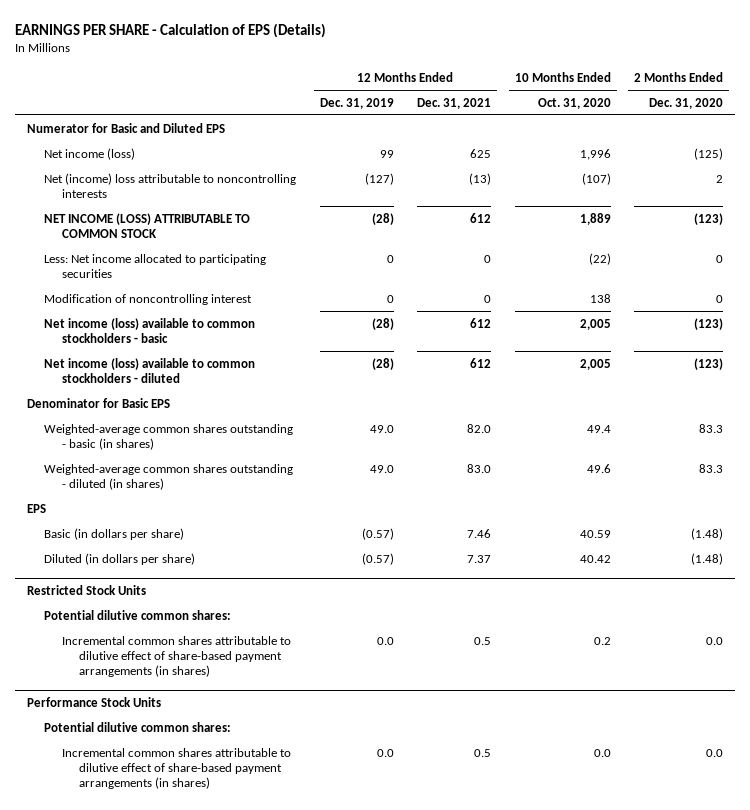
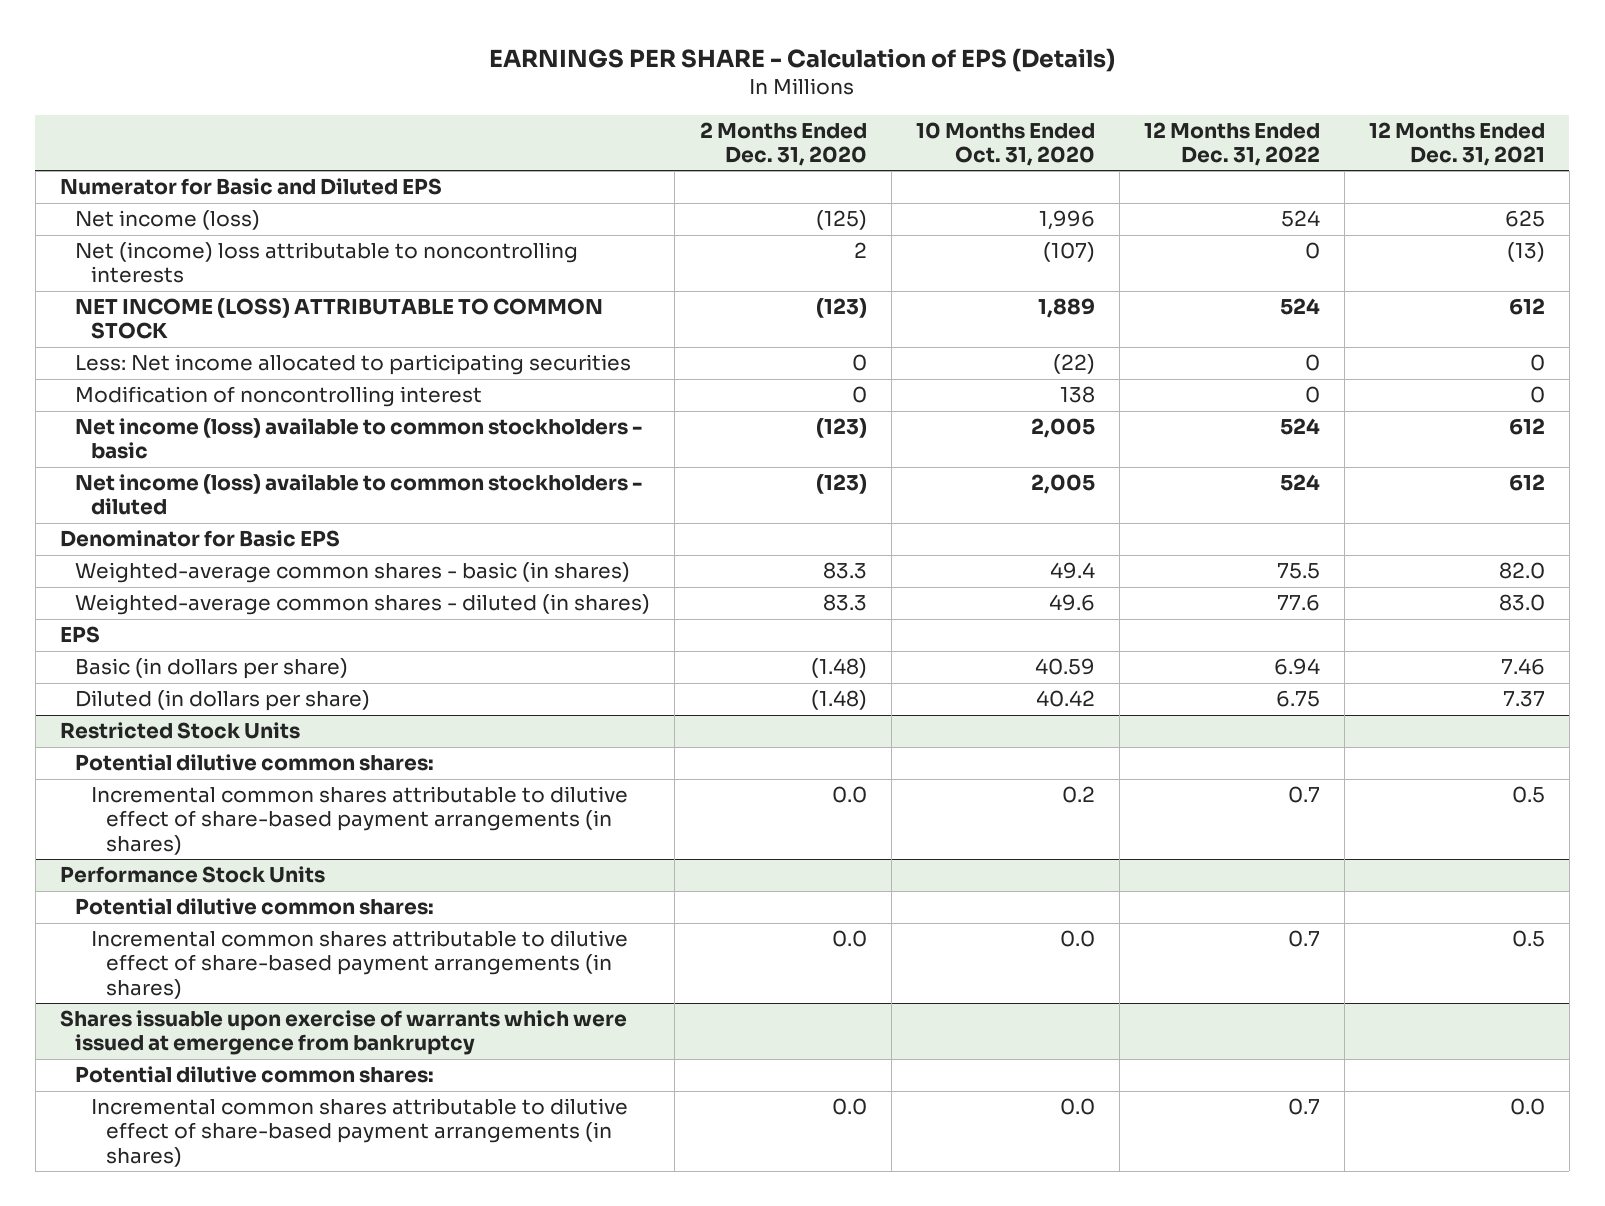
- | 12 Months Ended Dec. 31, 2019 | 12 Months Ended Dec. 31, 2021 | 10 Months Ended Oct. 31, 2020 | 2 Months Ended Dec. 31, 2020
+ | 2 Months Ended Dec. 31, 2020 | 10 Months Ended Oct. 31, 2020 | 12 Months Ended Dec. 31, 2022 | 12 Months Ended Dec. 31, 2021
- Weighted-average common shares outstanding - basic (in shares) | 49.0 | 82.0 | 49.4 | 83.3
- Weighted-average common shares outstanding - diluted (in shares) | 49.0 | 83.0 | 49.6 | 83.3
+ Weighted-average common shares - basic (in shares) | 83.3 | 49.4 | 75.5 | 82.0
+ Weighted-average common shares - diluted (in shares) | 83.3 | 49.6 | 77.6 | 83.0
+ Shares issuable upon exercise of warrants which were issued at emergence from bankruptcy
+ Potential dilutive common shares:
+ Incremental common shares attributable to dilutive effect of share-based payment arrangements (in shares) | 0.0 | 0.0 | 0.7 | 0.0

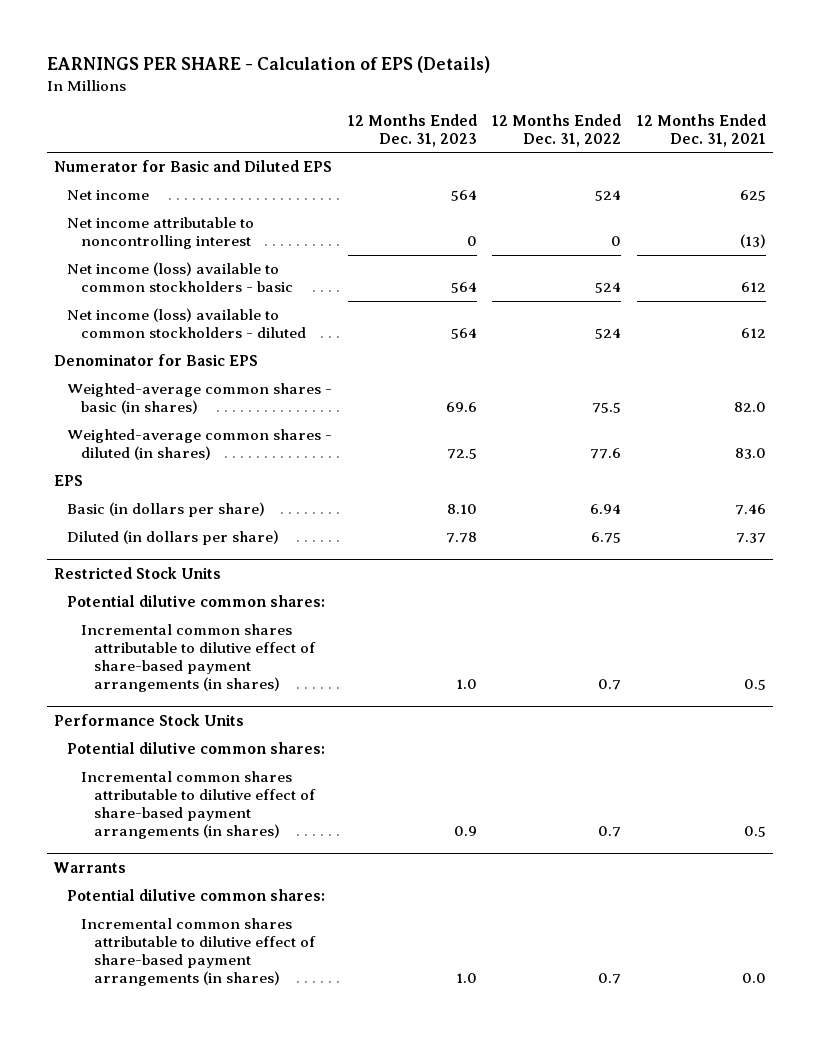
- | 2 Months Ended Dec. 31, 2020 | 10 Months Ended Oct. 31, 2020 | 12 Months Ended Dec. 31, 2022 | 12 Months Ended Dec. 31, 2021
+ | 12 Months Ended Dec. 31, 2023 | 12 Months Ended Dec. 31, 2022 | 12 Months Ended Dec. 31, 2021
- Net income (loss) | (125) | 1,996 | 524 | 625
- Net (income) loss attributable to noncontrolling interests | 2 | (107) | 0 | (13)
- NET INCOME (LOSS) ATTRIBUTABLE TO COMMON STOCK | (123) | 1,889 | 524 | 612
- Less: Net income allocated to participating securities | 0 | (22) | 0 | 0
- Modification of noncontrolling interest | 0 | 138 | 0 | 0
+ Net income | 564 | 524 | 625
+ Net income attributable to noncontrolling interest | 0 | 0 | (13)
- Shares issuable upon exercise of warrants which were issued at emergence from bankruptcy
+ Warrants

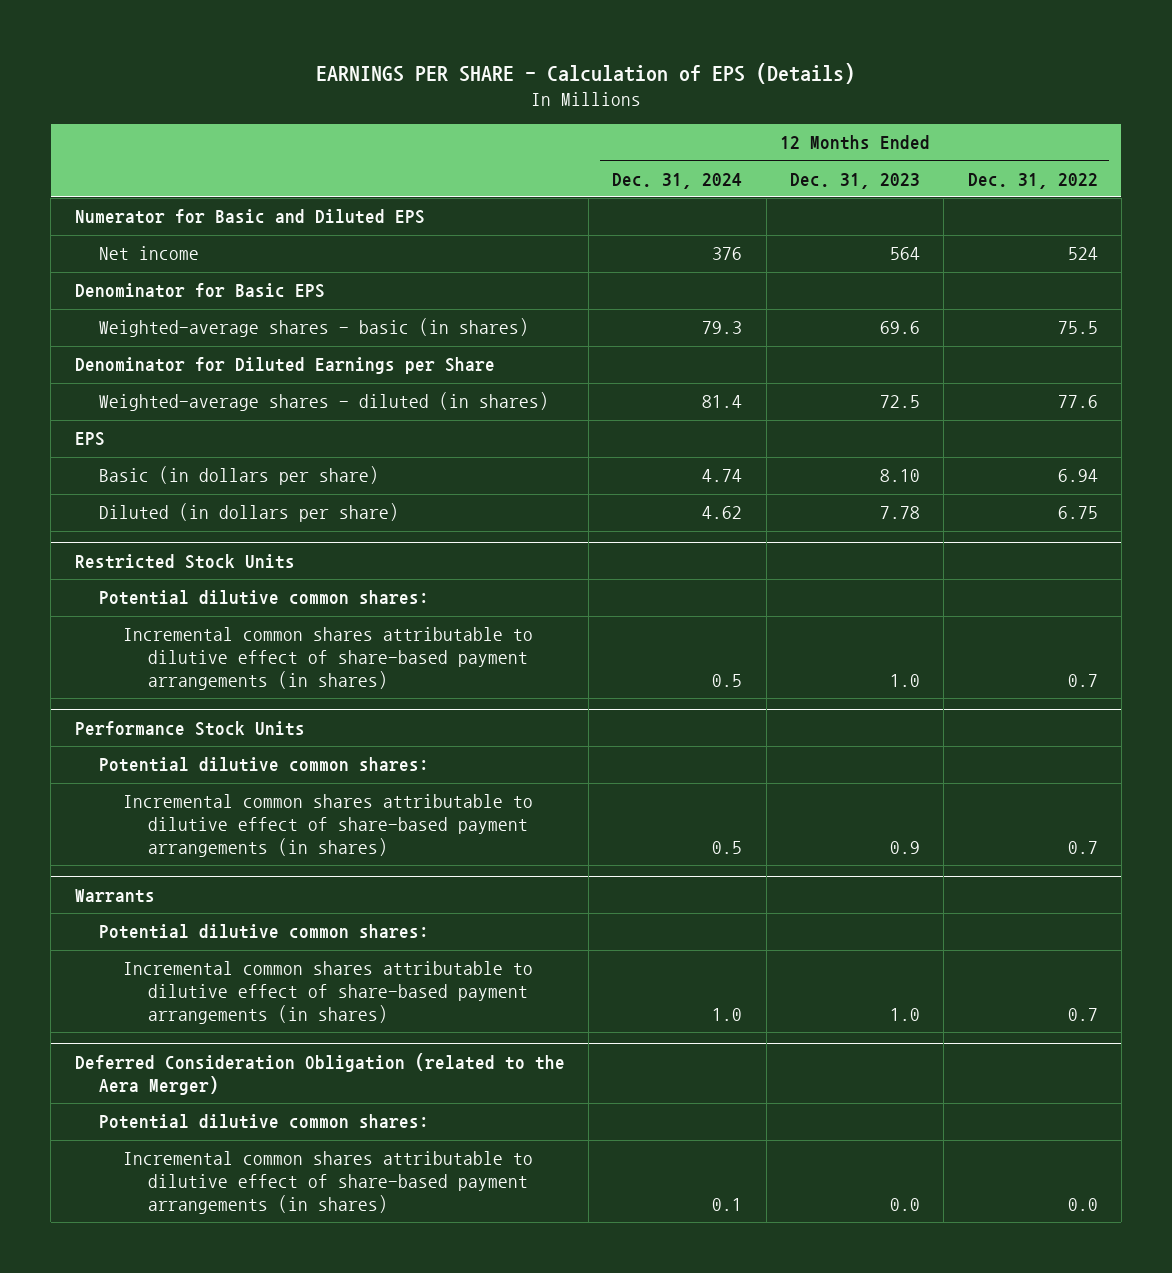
- | 12 Months Ended Dec. 31, 2023 | 12 Months Ended Dec. 31, 2022 | 12 Months Ended Dec. 31, 2021
+ | 12 Months Ended Dec. 31, 2024 | 12 Months Ended Dec. 31, 2023 | 12 Months Ended Dec. 31, 2022
- Net income attributable to noncontrolling interest | 0 | 0 | (13)
- Net income (loss) available to common stockholders - basic | 564 | 524 | 612
- Net income (loss) available to common stockholders - diluted | 564 | 524 | 612
- Weighted-average common shares - basic (in shares) | 69.6 | 75.5 | 82.0
- Weighted-average common shares - diluted (in shares) | 72.5 | 77.6 | 83.0
+ Weighted-average shares - basic (in shares) | 79.3 | 69.6 | 75.5
+ Denominator for Diluted Earnings per Share
+ Weighted-average shares - diluted (in shares) | 81.4 | 72.5 | 77.6
+ Deferred Consideration Obligation (related to the Aera Merger)
+ Potential dilutive common shares:
+ Incremental common shares attributable to dilutive effect of share-based payment arrangements (in shares) | 0.1 | 0.0 | 0.0

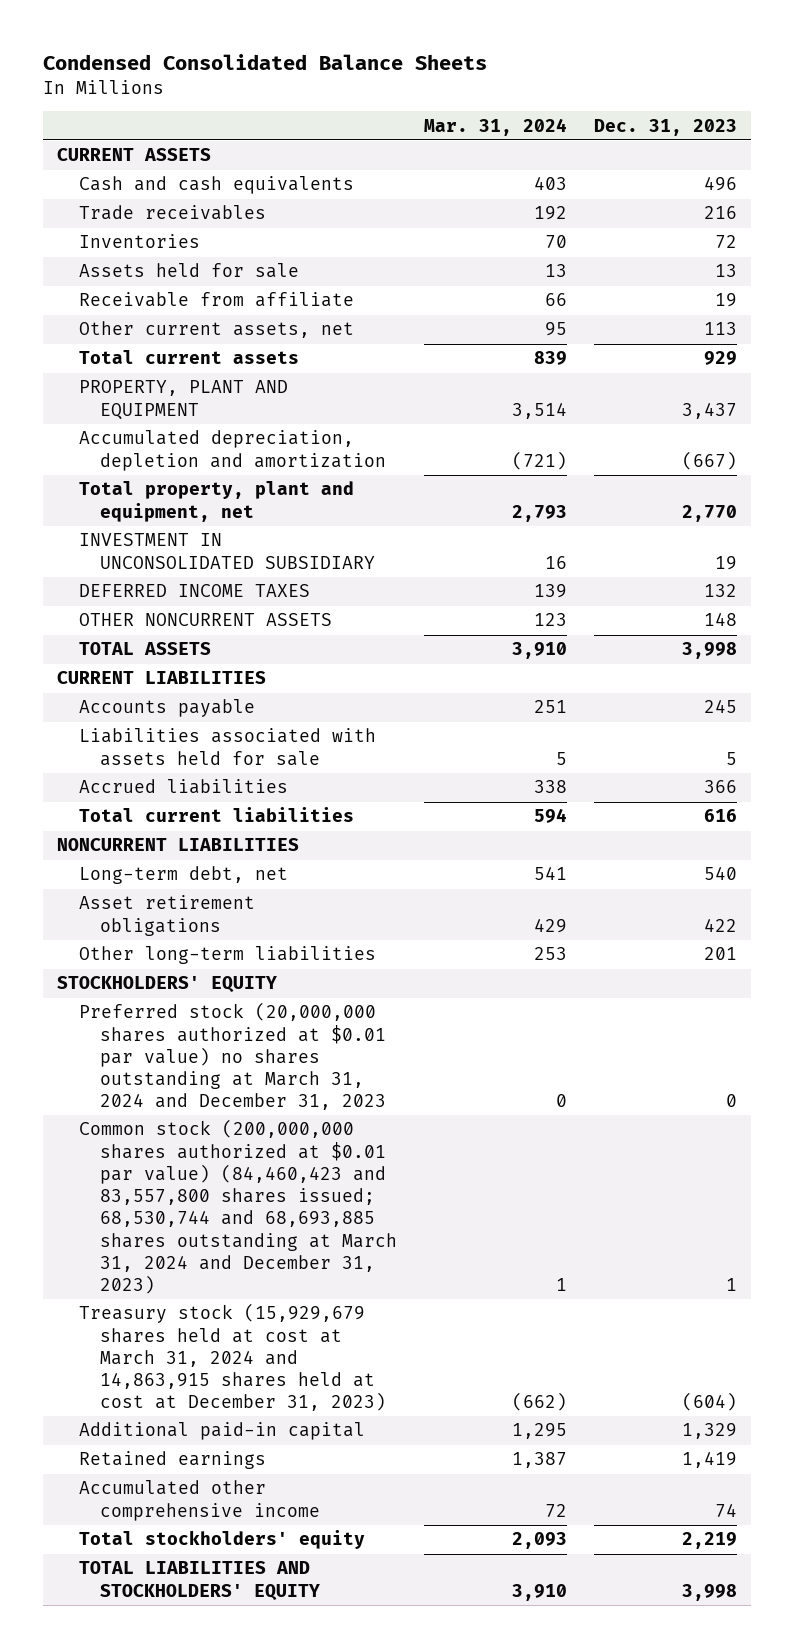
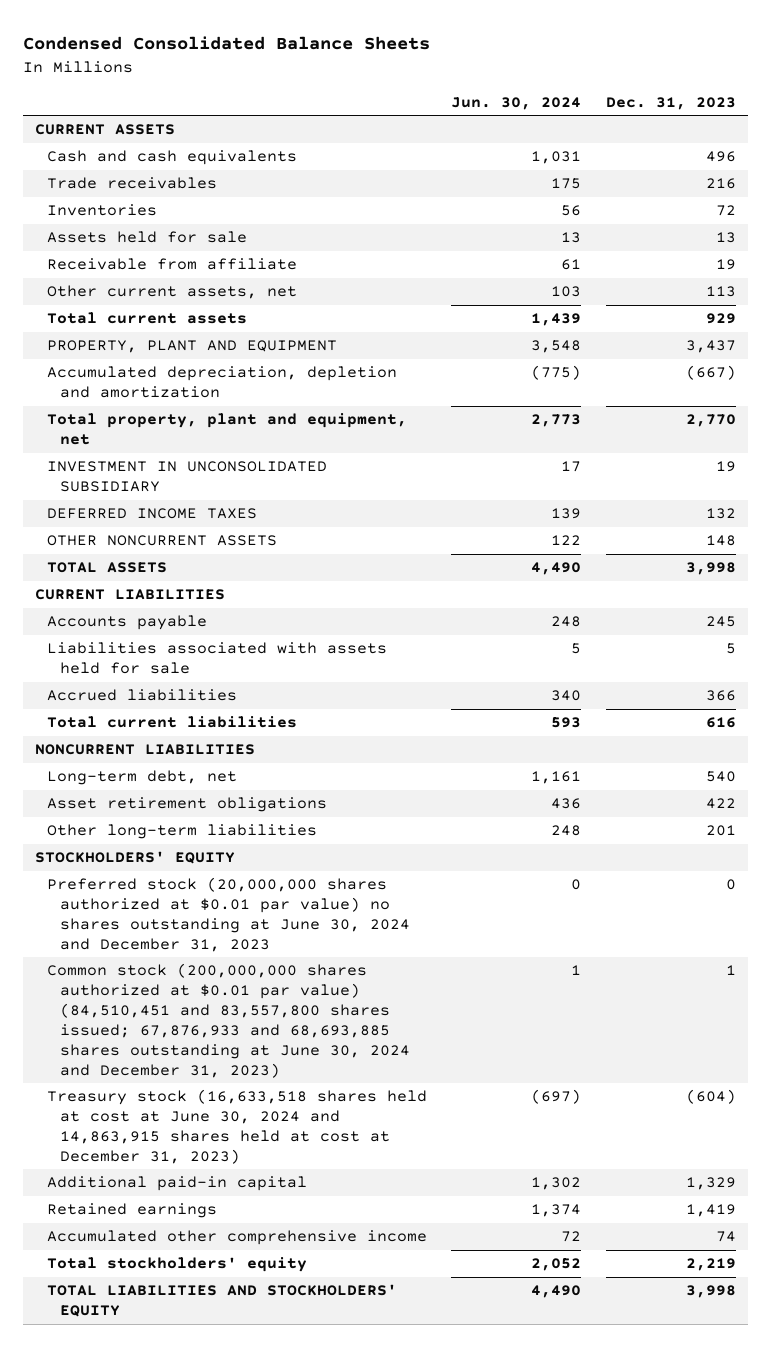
- | Mar. 31, 2024 | Dec. 31, 2023
+ | Jun. 30, 2024 | Dec. 31, 2023
- Preferred stock (20,000,000 shares authorized at $0.01 par value) no shares outstanding at March 31, 2024 and December 31, 2023 | 0 | 0
- Common stock (200,000,000 shares authorized at $0.01 par value) (84,460,423 and 83,557,800 shares issued; 68,530,744 and 68,693,885 shares outstanding at March 31, 2024 and December 31, 2023) | 1 | 1
- Treasury stock (15,929,679 shares held at cost at March 31, 2024 and 14,863,915 shares held at cost at December 31, 2023) | (662) | (604)
+ Preferred stock (20,000,000 shares authorized at $0.01 par value) no shares outstanding at June 30, 2024 and December 31, 2023 | 0 | 0
+ Common stock (200,000,000 shares authorized at $0.01 par value) (84,510,451 and 83,557,800 shares issued; 67,876,933 and 68,693,885 shares outstanding at June 30, 2024 and December 31, 2023) | 1 | 1
+ Treasury stock (16,633,518 shares held at cost at June 30, 2024 and 14,863,915 shares held at cost at December 31, 2023) | (697) | (604)

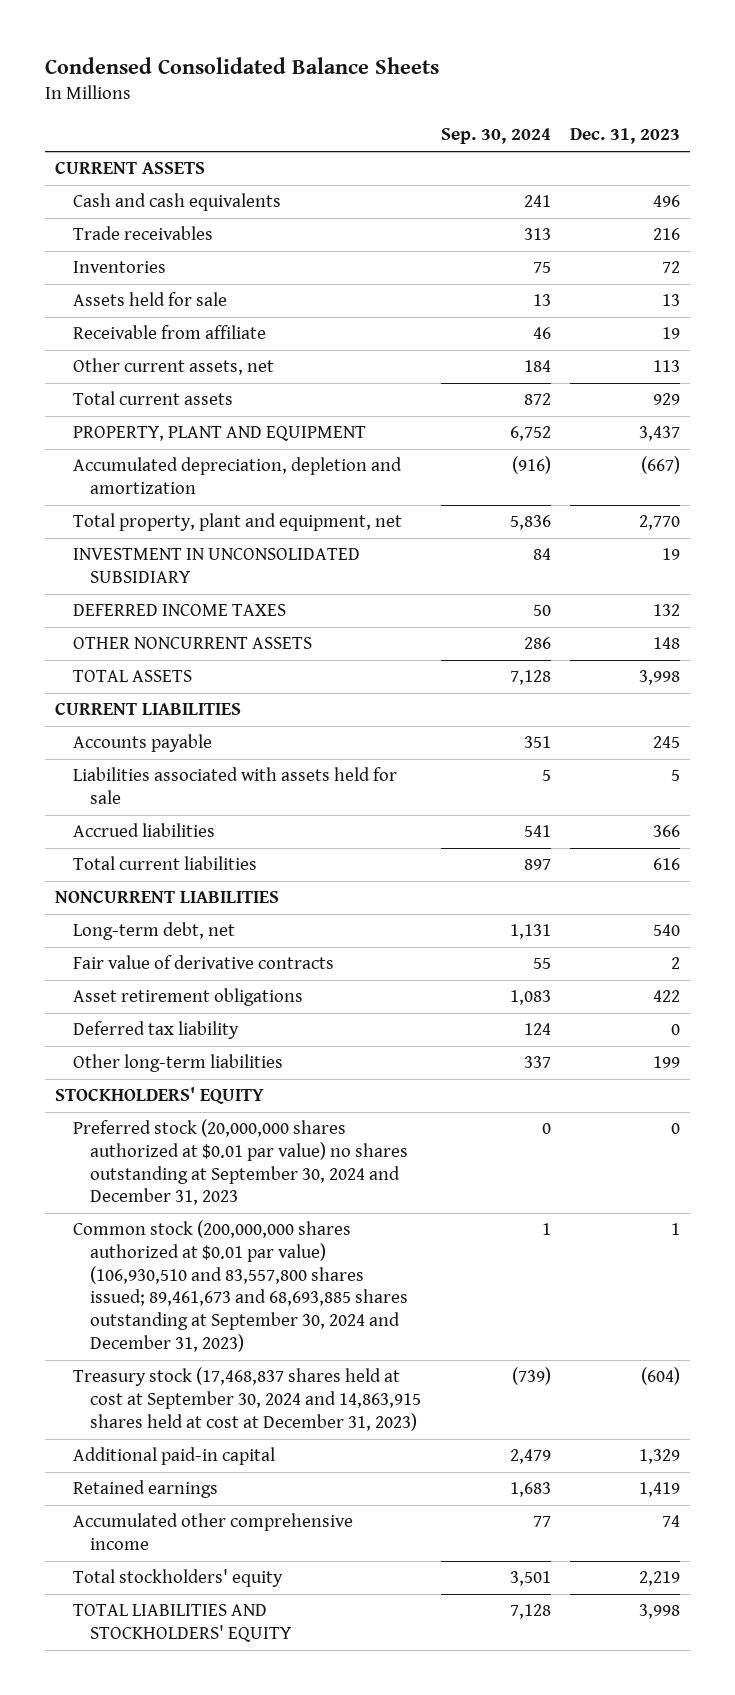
- | Jun. 30, 2024 | Dec. 31, 2023
+ | Sep. 30, 2024 | Dec. 31, 2023
+ Fair value of derivative contracts | 55 | 2
- Other long-term liabilities | 248 | 201
+ Deferred tax liability | 124 | 0
+ Other long-term liabilities | 337 | 199
- Preferred stock (20,000,000 shares authorized at $0.01 par value) no shares outstanding at June 30, 2024 and December 31, 2023 | 0 | 0
- Common stock (200,000,000 shares authorized at $0.01 par value) (84,510,451 and 83,557,800 shares issued; 67,876,933 and 68,693,885 shares outstanding at June 30, 2024 and December 31, 2023) | 1 | 1
- Treasury stock (16,633,518 shares held at cost at June 30, 2024 and 14,863,915 shares held at cost at December 31, 2023) | (697) | (604)
+ Preferred stock (20,000,000 shares authorized at $0.01 par value) no shares outstanding at September 30, 2024 and December 31, 2023 | 0 | 0
+ Common stock (200,000,000 shares authorized at $0.01 par value) (106,930,510 and 83,557,800 shares issued; 89,461,673 and 68,693,885 shares outstanding at September 30, 2024 and December 31, 2023) | 1 | 1
+ Treasury stock (17,468,837 shares held at cost at September 30, 2024 and 14,863,915 shares held at cost at December 31, 2023) | (739) | (604)

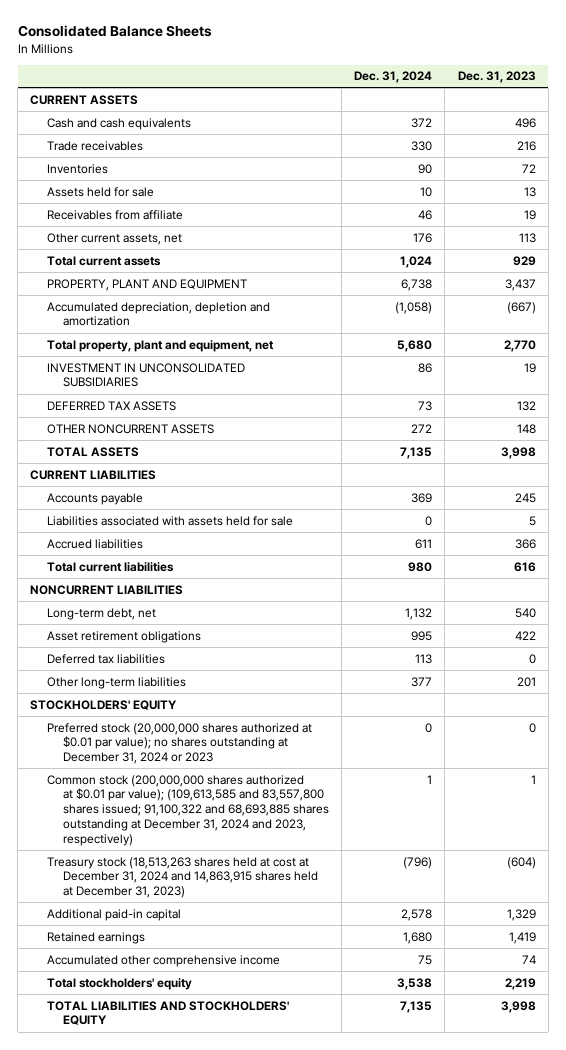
- Condensed Consolidated Balance Sheets
+ Consolidated Balance Sheets
- | Sep. 30, 2024 | Dec. 31, 2023
+ | Dec. 31, 2024 | Dec. 31, 2023
- Receivable from affiliate | 46 | 19
+ Receivables from affiliate | 46 | 19
- INVESTMENT IN UNCONSOLIDATED SUBSIDIARY | 84 | 19
- DEFERRED INCOME TAXES | 50 | 132
+ INVESTMENT IN UNCONSOLIDATED SUBSIDIARIES | 86 | 19
+ DEFERRED TAX ASSETS | 73 | 132
- Fair value of derivative contracts | 55 | 2
- Deferred tax liability | 124 | 0
- Other long-term liabilities | 337 | 199
+ Deferred tax liabilities | 113 | 0
+ Other long-term liabilities | 377 | 201
- Preferred stock (20,000,000 shares authorized at $0.01 par value) no shares outstanding at September 30, 2024 and December 31, 2023 | 0 | 0
- Common stock (200,000,000 shares authorized at $0.01 par value) (106,930,510 and 83,557,800 shares issued; 89,461,673 and 68,693,885 shares outstanding at September 30, 2024 and December 31, 2023) | 1 | 1
- Treasury stock (17,468,837 shares held at cost at September 30, 2024 and 14,863,915 shares held at cost at December 31, 2023) | (739) | (604)
+ Preferred stock (20,000,000 shares authorized at $0.01 par value); no shares outstanding at December 31, 2024 or 2023 | 0 | 0
+ Common stock (200,000,000 shares authorized at $0.01 par value); (109,613,585 and 83,557,800 shares issued; 91,100,322 and 68,693,885 shares outstanding at December 31, 2024 and 2023, respectively) | 1 | 1
+ Treasury stock (18,513,263 shares held at cost at December 31, 2024 and 14,863,915 shares held at December 31, 2023) | (796) | (604)

